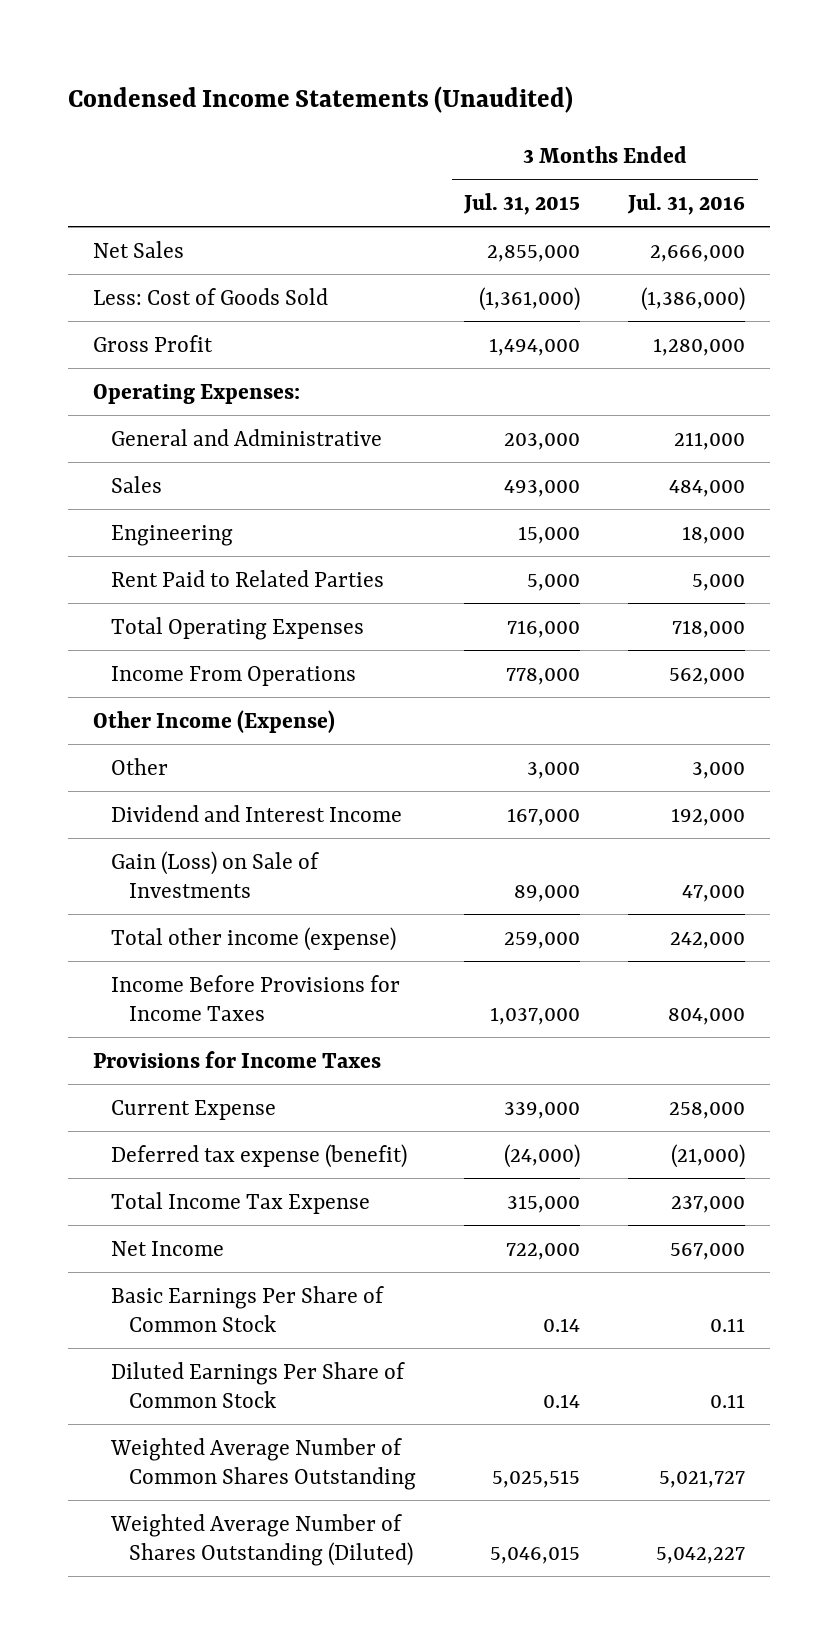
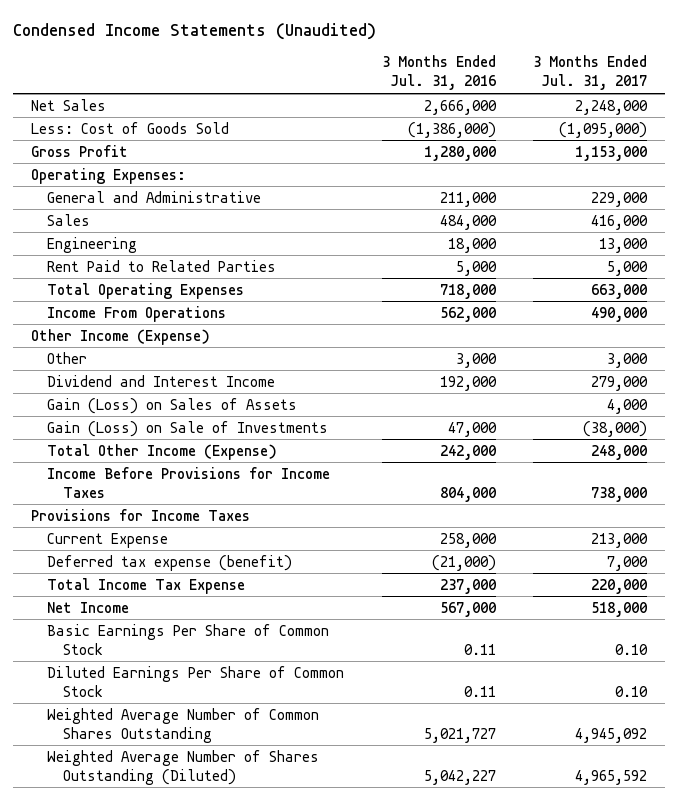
- | 3 Months Ended Jul. 31, 2015 | 3 Months Ended Jul. 31, 2016
+ | 3 Months Ended Jul. 31, 2016 | 3 Months Ended Jul. 31, 2017
+ Gain (Loss) on Sales of Assets | | 4,000
- Total other income (expense) | 259,000 | 242,000
+ Total Other Income (Expense) | 242,000 | 248,000

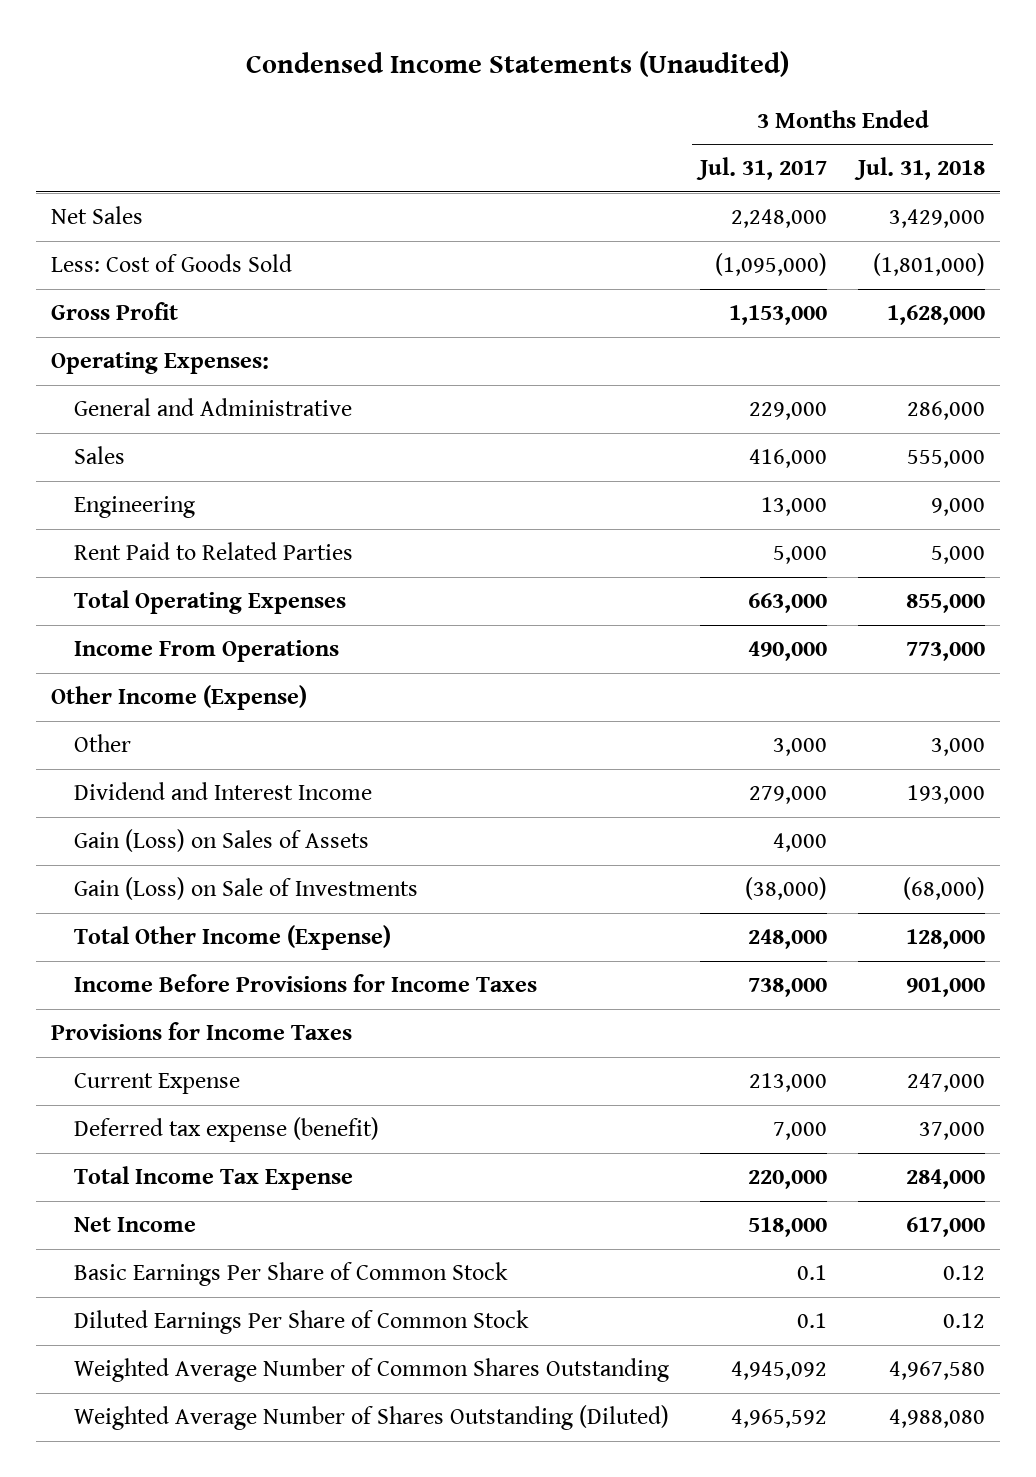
- | 3 Months Ended Jul. 31, 2016 | 3 Months Ended Jul. 31, 2017
+ | 3 Months Ended Jul. 31, 2017 | 3 Months Ended Jul. 31, 2018
- Basic Earnings Per Share of Common Stock | 0.11 | 0.10
- Diluted Earnings Per Share of Common Stock | 0.11 | 0.10
+ Basic Earnings Per Share of Common Stock | 0.1 | 0.12
+ Diluted Earnings Per Share of Common Stock | 0.1 | 0.12

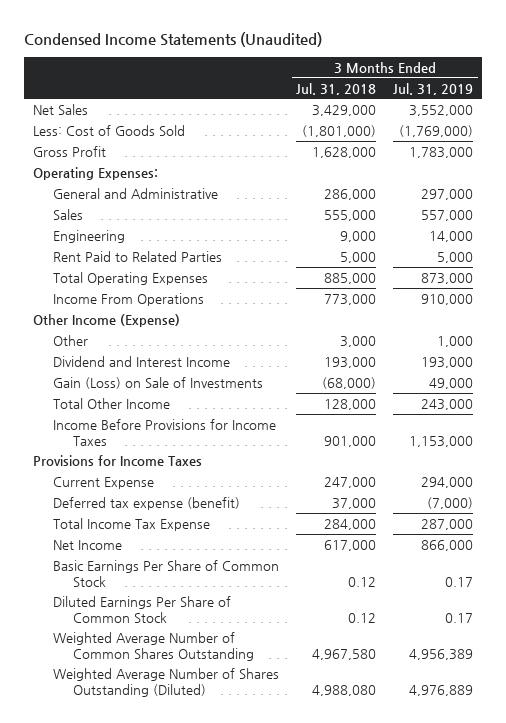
- | 3 Months Ended Jul. 31, 2017 | 3 Months Ended Jul. 31, 2018
+ | 3 Months Ended Jul. 31, 2018 | 3 Months Ended Jul. 31, 2019
- Total Operating Expenses | 663,000 | 855,000
+ Total Operating Expenses | 885,000 | 873,000
- Gain (Loss) on Sales of Assets | 4,000 |
- Total Other Income (Expense) | 248,000 | 128,000
+ Total Other Income | 128,000 | 243,000

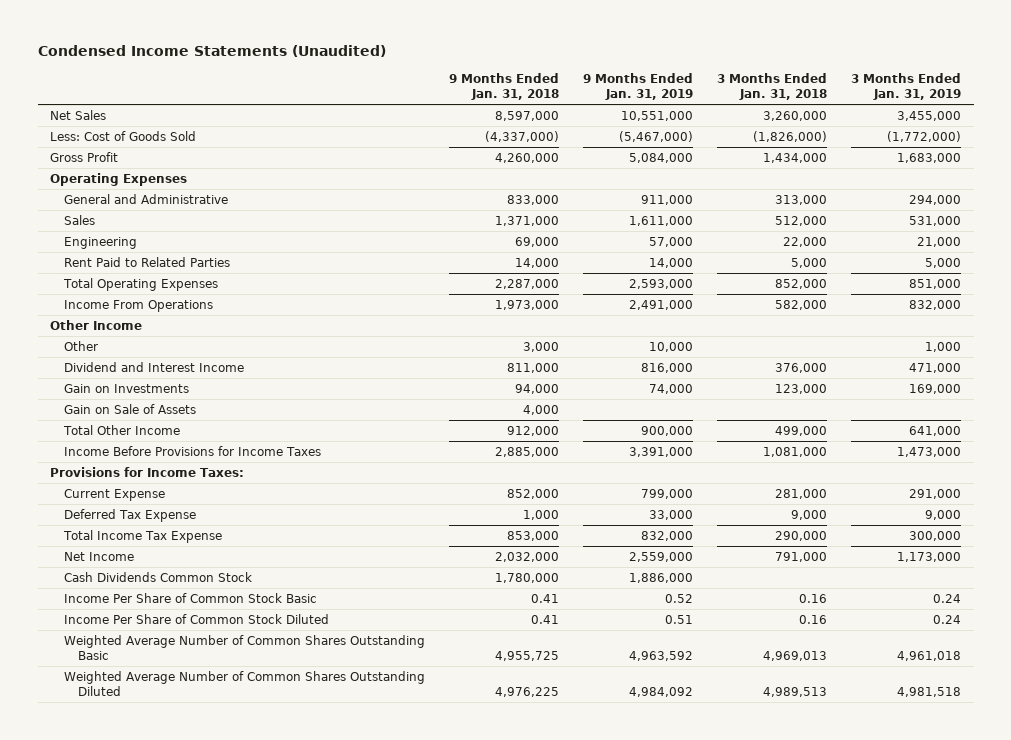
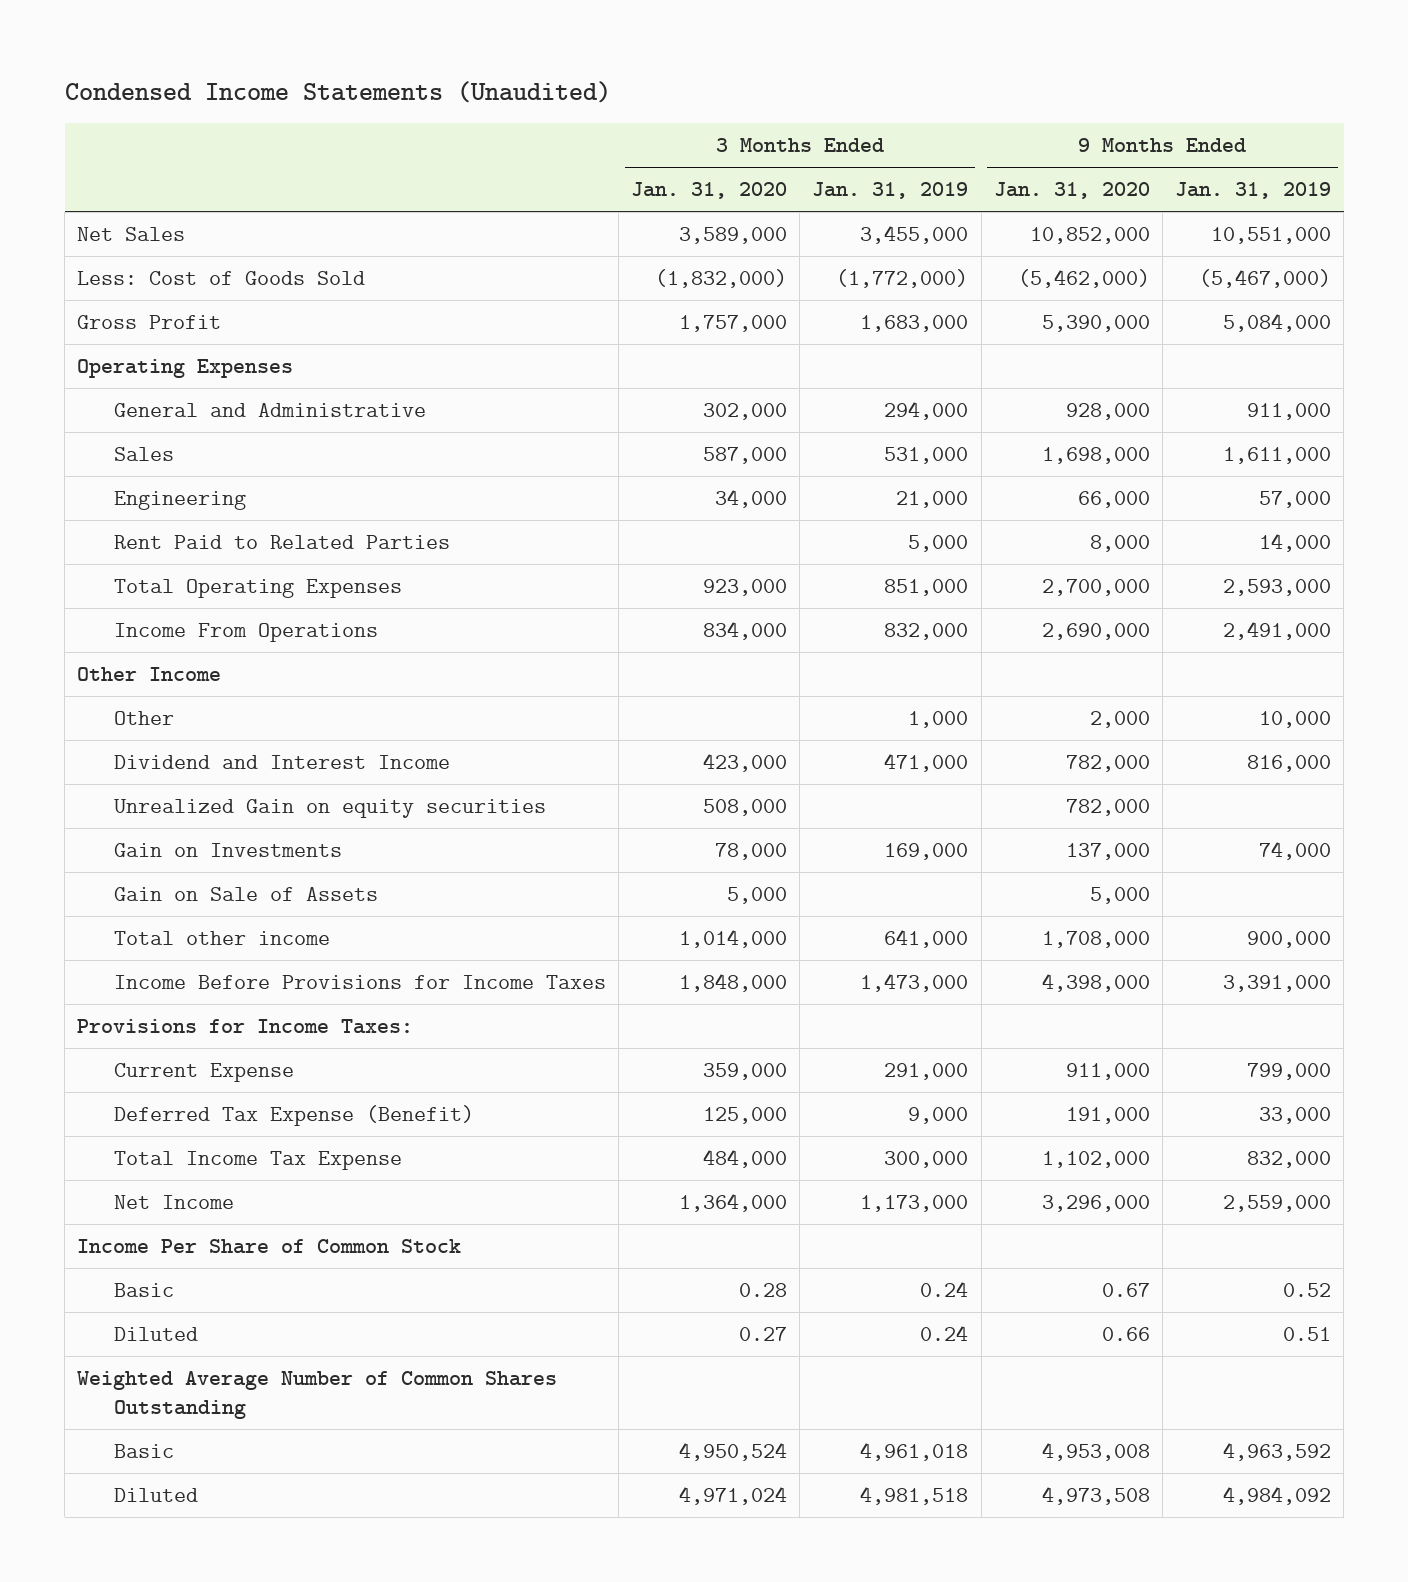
- | 9 Months Ended Jan. 31, 2018 | 9 Months Ended Jan. 31, 2019 | 3 Months Ended Jan. 31, 2018 | 3 Months Ended Jan. 31, 2019
+ | 3 Months Ended Jan. 31, 2020 | 3 Months Ended Jan. 31, 2019 | 9 Months Ended Jan. 31, 2020 | 9 Months Ended Jan. 31, 2019
+ Unrealized Gain on equity securities | 508,000 | | 782,000 |
- Total Other Income | 912,000 | 900,000 | 499,000 | 641,000
+ Total other income | 1,014,000 | 641,000 | 1,708,000 | 900,000
- Deferred Tax Expense | 1,000 | 33,000 | 9,000 | 9,000
+ Deferred Tax Expense (Benefit) | 125,000 | 9,000 | 191,000 | 33,000
- Cash Dividends Common Stock | 1,780,000 | 1,886,000 | |
- Income Per Share of Common Stock Basic | 0.41 | 0.52 | 0.16 | 0.24
- Income Per Share of Common Stock Diluted | 0.41 | 0.51 | 0.16 | 0.24
- Weighted Average Number of Common Shares Outstanding Basic | 4,955,725 | 4,963,592 | 4,969,013 | 4,961,018
- Weighted Average Number of Common Shares Outstanding Diluted | 4,976,225 | 4,984,092 | 4,989,513 | 4,981,518
+ Income Per Share of Common Stock
+ Basic | 0.28 | 0.24 | 0.67 | 0.52
+ Diluted | 0.27 | 0.24 | 0.66 | 0.51
+ Weighted Average Number of Common Shares Outstanding
+ Basic | 4,950,524 | 4,961,018 | 4,953,008 | 4,963,592
+ Diluted | 4,971,024 | 4,981,518 | 4,973,508 | 4,984,092

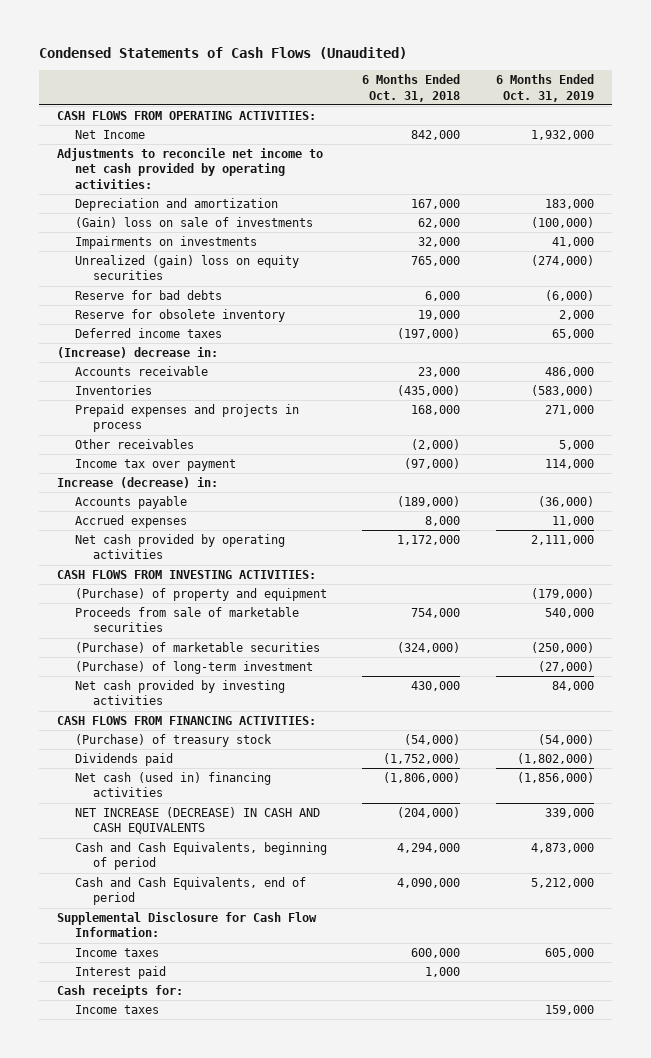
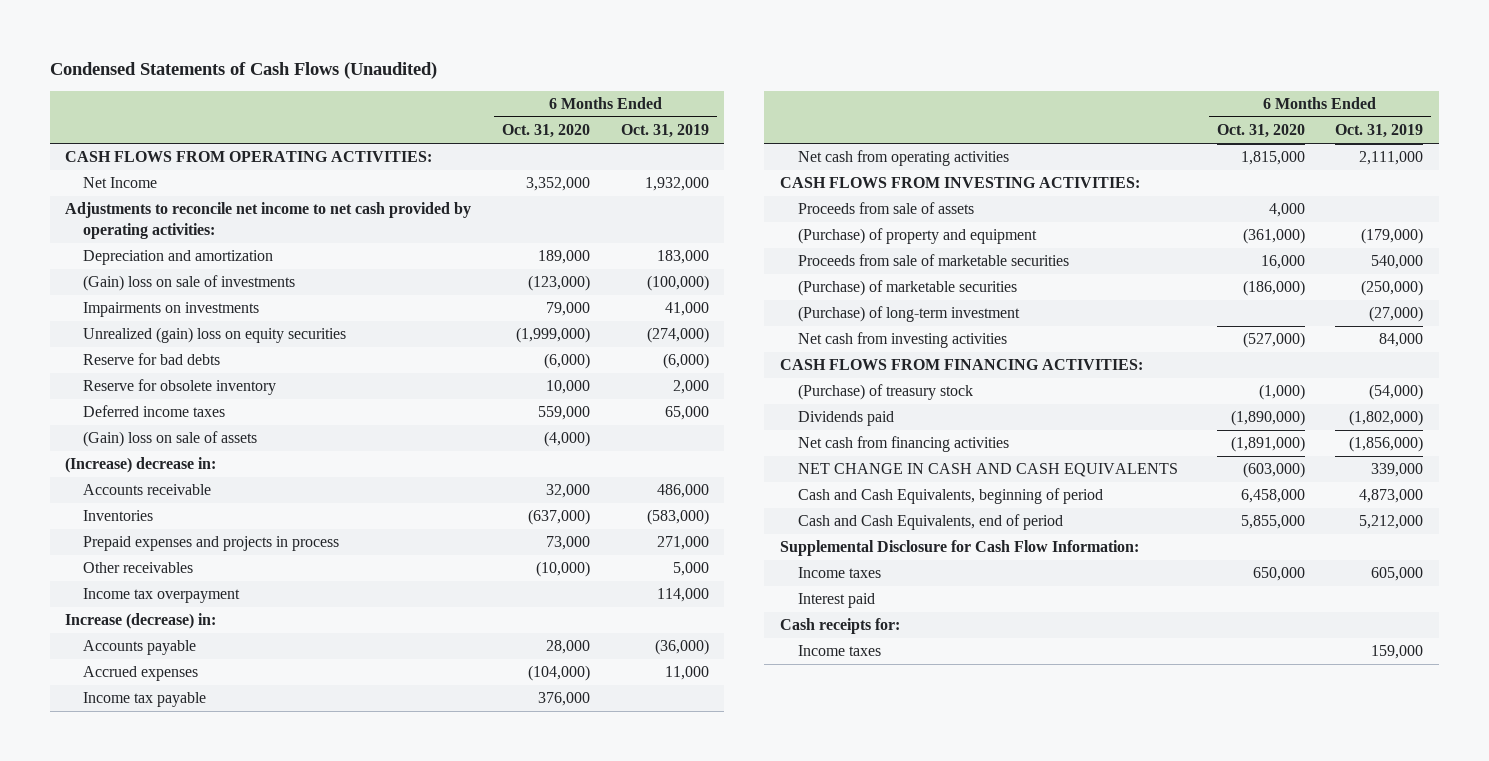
- | 6 Months Ended Oct. 31, 2018 | 6 Months Ended Oct. 31, 2019
+ | 6 Months Ended Oct. 31, 2020 | 6 Months Ended Oct. 31, 2019
+ (Gain) loss on sale of assets | (4,000) |
- Income tax over payment | (97,000) | 114,000
+ Income tax overpayment | | 114,000
- Net cash provided by operating activities | 1,172,000 | 2,111,000
+ Income tax payable | 376,000 |
+ Net cash from operating activities | 1,815,000 | 2,111,000
+ Proceeds from sale of assets | 4,000 |
- Net cash provided by investing activities | 430,000 | 84,000
+ Net cash from investing activities | (527,000) | 84,000
- Net cash (used in) financing activities | (1,806,000) | (1,856,000)
- NET INCREASE (DECREASE) IN CASH AND CASH EQUIVALENTS | (204,000) | 339,000
+ Net cash from financing activities | (1,891,000) | (1,856,000)
+ NET CHANGE IN CASH AND CASH EQUIVALENTS | (603,000) | 339,000

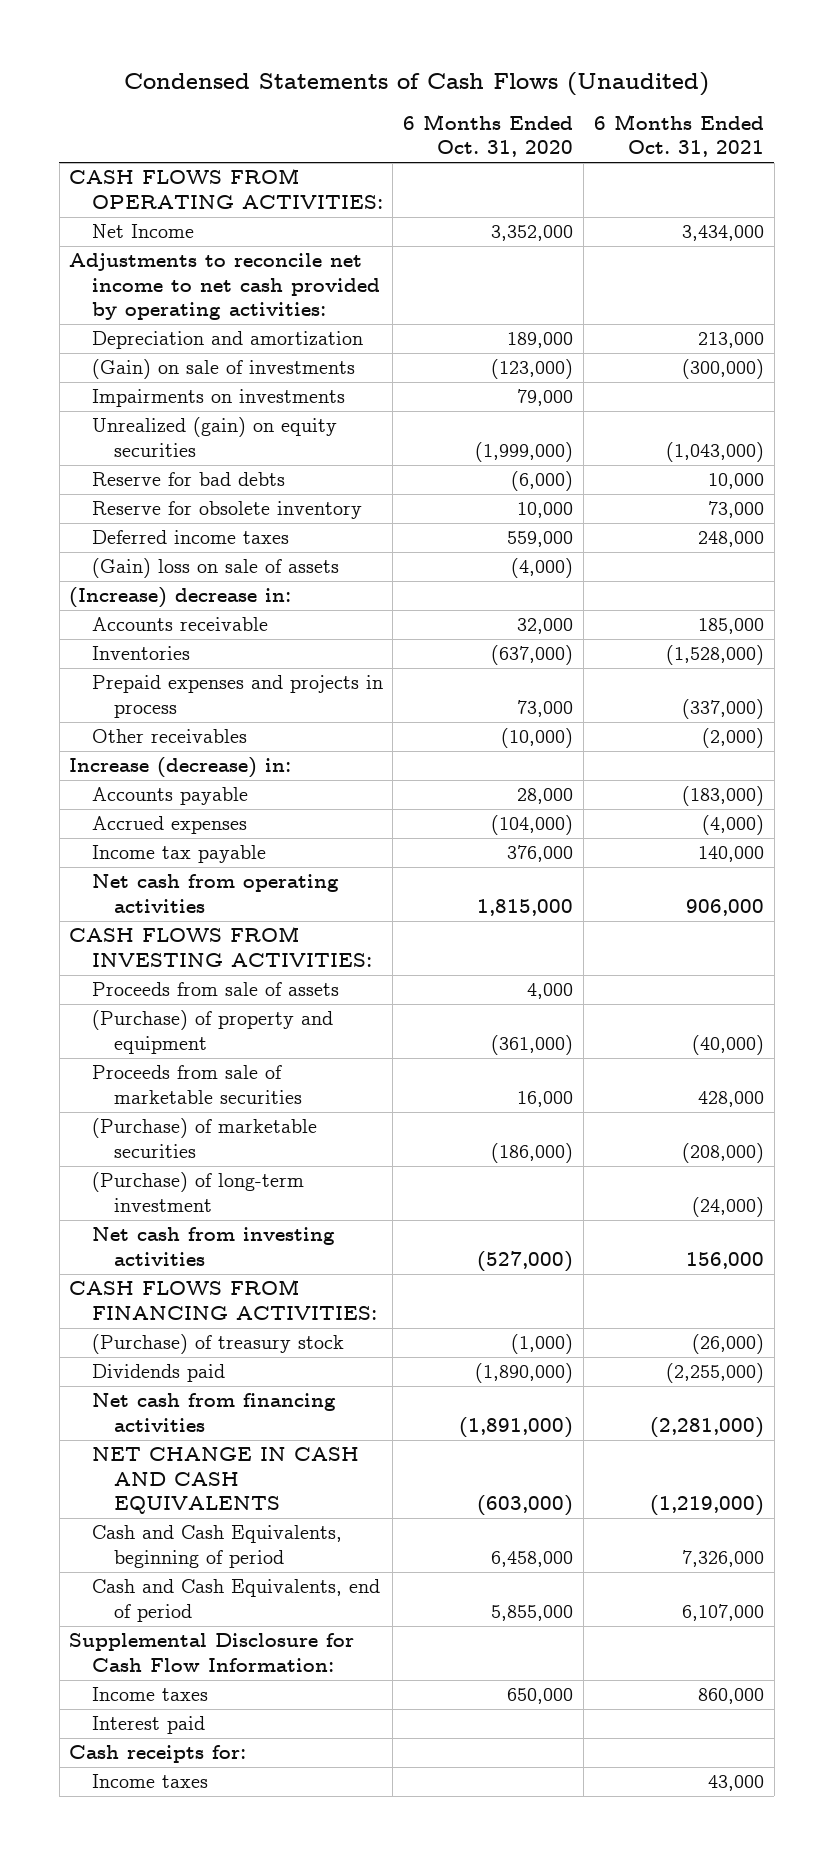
- | 6 Months Ended Oct. 31, 2020 | 6 Months Ended Oct. 31, 2019
+ | 6 Months Ended Oct. 31, 2020 | 6 Months Ended Oct. 31, 2021
- (Gain) loss on sale of investments | (123,000) | (100,000)
+ (Gain) on sale of investments | (123,000) | (300,000)
- Unrealized (gain) loss on equity securities | (1,999,000) | (274,000)
+ Unrealized (gain) on equity securities | (1,999,000) | (1,043,000)
- Income tax overpayment | | 114,000

